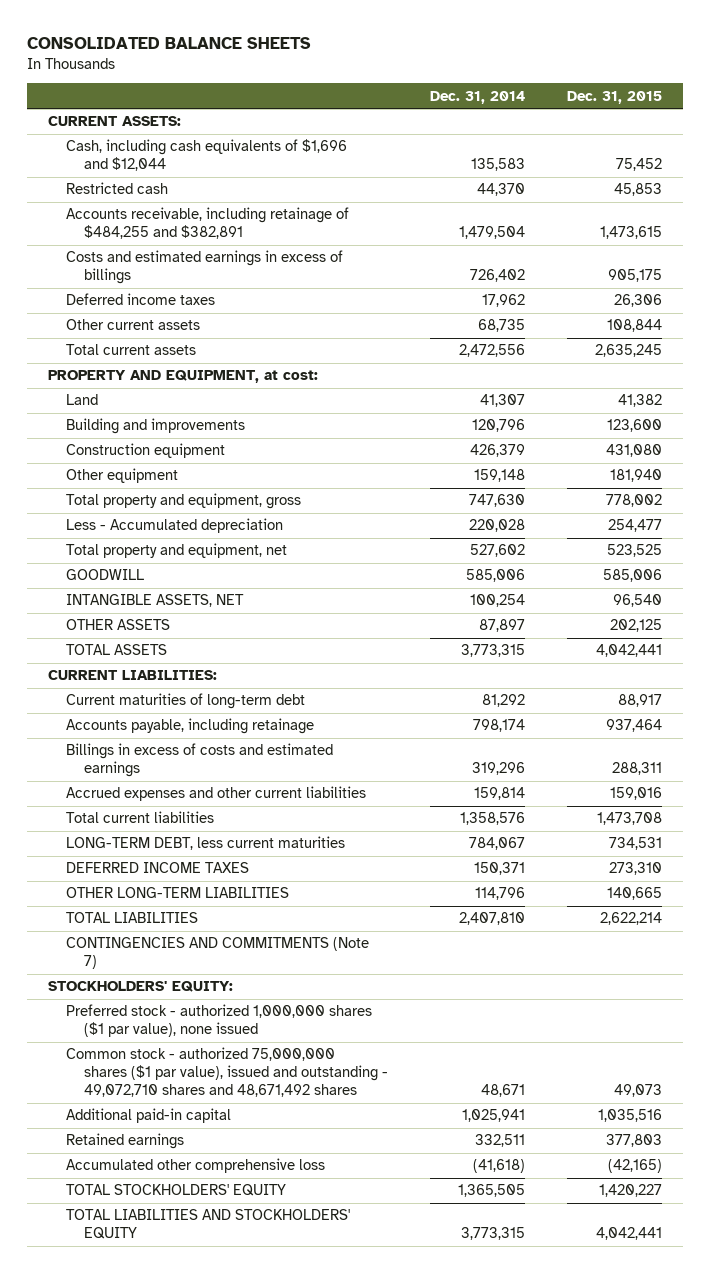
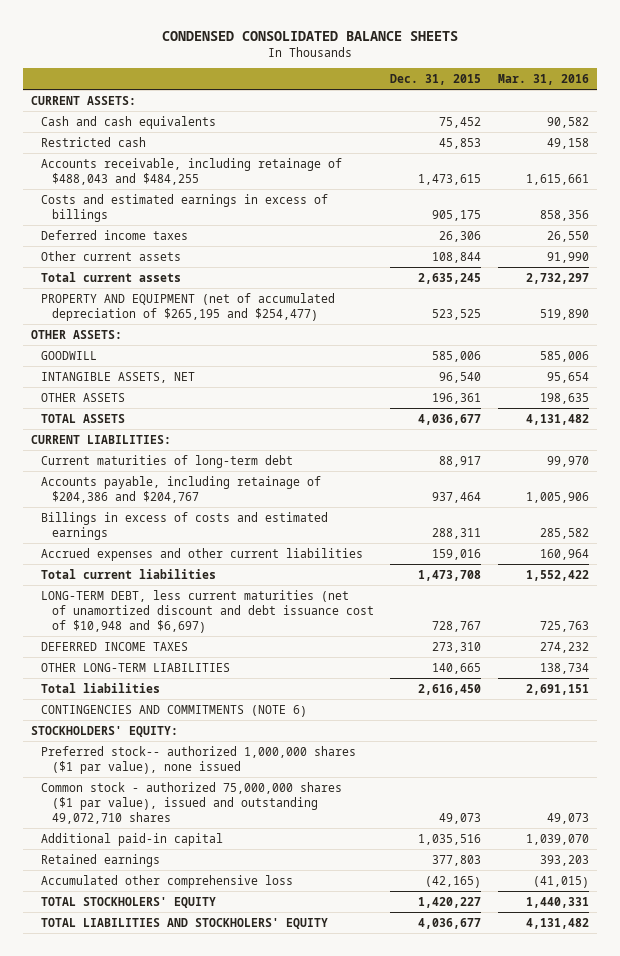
- CONSOLIDATED BALANCE SHEETS
+ CONDENSED CONSOLIDATED BALANCE SHEETS
- | Dec. 31, 2014 | Dec. 31, 2015
+ | Dec. 31, 2015 | Mar. 31, 2016
- Cash, including cash equivalents of $1,696 and $12,044 | 135,583 | 75,452
+ Cash and cash equivalents | 75,452 | 90,582
- Accounts receivable, including retainage of $484,255 and $382,891 | 1,479,504 | 1,473,615
+ Accounts receivable, including retainage of $488,043 and $484,255 | 1,473,615 | 1,615,661
- PROPERTY AND EQUIPMENT, at cost:
- Land | 41,307 | 41,382
- Building and improvements | 120,796 | 123,600
- Construction equipment | 426,379 | 431,080
- Other equipment | 159,148 | 181,940
- Total property and equipment, gross | 747,630 | 778,002
- Less - Accumulated depreciation | 220,028 | 254,477
- Total property and equipment, net | 527,602 | 523,525
+ PROPERTY AND EQUIPMENT (net of accumulated depreciation of $265,195 and $254,477) | 523,525 | 519,890
+ OTHER ASSETS:
- OTHER ASSETS | 87,897 | 202,125
- TOTAL ASSETS | 3,773,315 | 4,042,441
+ OTHER ASSETS | 196,361 | 198,635
+ TOTAL ASSETS | 4,036,677 | 4,131,482
- Accounts payable, including retainage | 798,174 | 937,464
+ Accounts payable, including retainage of $204,386 and $204,767 | 937,464 | 1,005,906
- LONG-TERM DEBT, less current maturities | 784,067 | 734,531
+ LONG-TERM DEBT, less current maturities (net of unamortized discount and debt issuance cost of $10,948 and $6,697) | 728,767 | 725,763
- TOTAL LIABILITIES | 2,407,810 | 2,622,214
- CONTINGENCIES AND COMMITMENTS (Note 7)
+ Total liabilities | 2,616,450 | 2,691,151
+ CONTINGENCIES AND COMMITMENTS (NOTE 6)
- Preferred stock - authorized 1,000,000 shares ($1 par value), none issued
- Common stock - authorized 75,000,000 shares ($1 par value), issued and outstanding - 49,072,710 shares and 48,671,492 shares | 48,671 | 49,073
+ Preferred stock-- authorized 1,000,000 shares ($1 par value), none issued
+ Common stock - authorized 75,000,000 shares ($1 par value), issued and outstanding 49,072,710 shares | 49,073 | 49,073
- TOTAL STOCKHOLDERS' EQUITY | 1,365,505 | 1,420,227
- TOTAL LIABILITIES AND STOCKHOLDERS' EQUITY | 3,773,315 | 4,042,441
+ TOTAL STOCKHOLERS' EQUITY | 1,420,227 | 1,440,331
+ TOTAL LIABILITIES AND STOCKHOLERS' EQUITY | 4,036,677 | 4,131,482

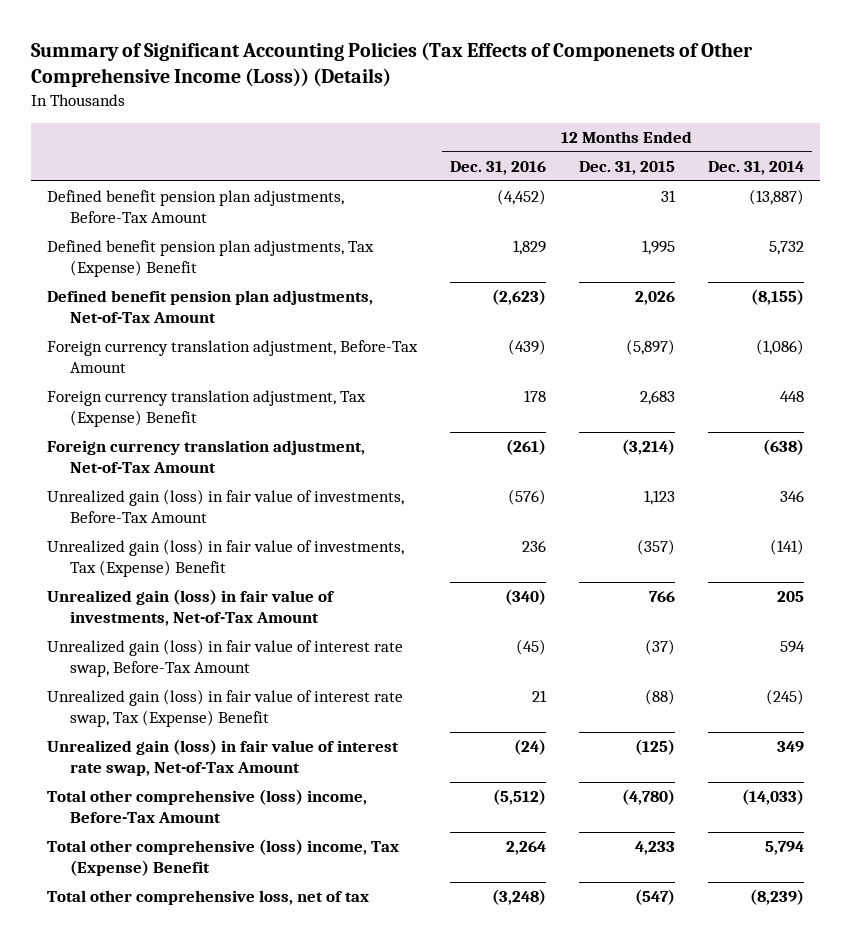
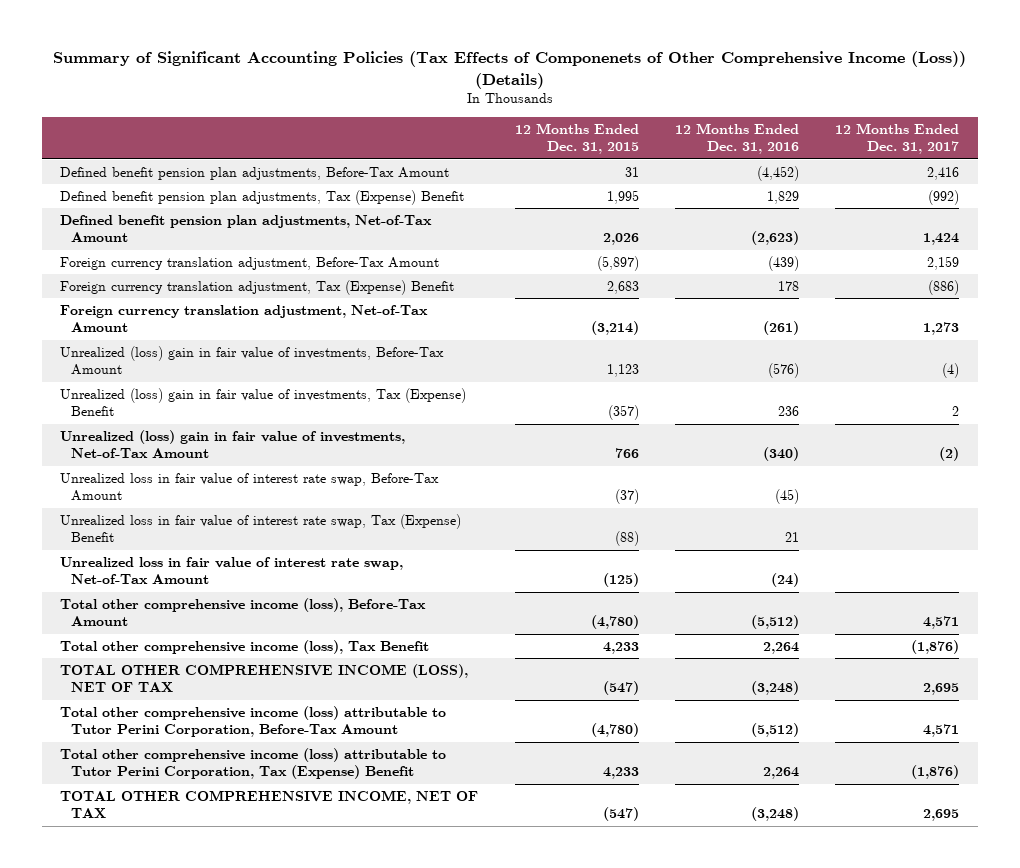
- | 12 Months Ended Dec. 31, 2016 | 12 Months Ended Dec. 31, 2015 | 12 Months Ended Dec. 31, 2014
+ | 12 Months Ended Dec. 31, 2015 | 12 Months Ended Dec. 31, 2016 | 12 Months Ended Dec. 31, 2017
- Unrealized gain (loss) in fair value of investments, Before-Tax Amount | (576) | 1,123 | 346
- Unrealized gain (loss) in fair value of investments, Tax (Expense) Benefit | 236 | (357) | (141)
- Unrealized gain (loss) in fair value of investments, Net-of-Tax Amount | (340) | 766 | 205
- Unrealized gain (loss) in fair value of interest rate swap, Before-Tax Amount | (45) | (37) | 594
- Unrealized gain (loss) in fair value of interest rate swap, Tax (Expense) Benefit | 21 | (88) | (245)
- Unrealized gain (loss) in fair value of interest rate swap, Net-of-Tax Amount | (24) | (125) | 349
- Total other comprehensive (loss) income, Before-Tax Amount | (5,512) | (4,780) | (14,033)
- Total other comprehensive (loss) income, Tax (Expense) Benefit | 2,264 | 4,233 | 5,794
- Total other comprehensive loss, net of tax | (3,248) | (547) | (8,239)
+ Unrealized (loss) gain in fair value of investments, Before-Tax Amount | 1,123 | (576) | (4)
+ Unrealized (loss) gain in fair value of investments, Tax (Expense) Benefit | (357) | 236 | 2
+ Unrealized (loss) gain in fair value of investments, Net-of-Tax Amount | 766 | (340) | (2)
+ Unrealized loss in fair value of interest rate swap, Before-Tax Amount | (37) | (45) |
+ Unrealized loss in fair value of interest rate swap, Tax (Expense) Benefit | (88) | 21 |
+ Unrealized loss in fair value of interest rate swap, Net-of-Tax Amount | (125) | (24) |
+ Total other comprehensive income (loss), Before-Tax Amount | (4,780) | (5,512) | 4,571
+ Total other comprehensive income (loss), Tax Benefit | 4,233 | 2,264 | (1,876)
+ TOTAL OTHER COMPREHENSIVE INCOME (LOSS), NET OF TAX | (547) | (3,248) | 2,695
+ Total other comprehensive income (loss) attributable to Tutor Perini Corporation, Before-Tax Amount | (4,780) | (5,512) | 4,571
+ Total other comprehensive income (loss) attributable to Tutor Perini Corporation, Tax (Expense) Benefit | 4,233 | 2,264 | (1,876)
+ TOTAL OTHER COMPREHENSIVE INCOME, NET OF TAX | (547) | (3,248) | 2,695

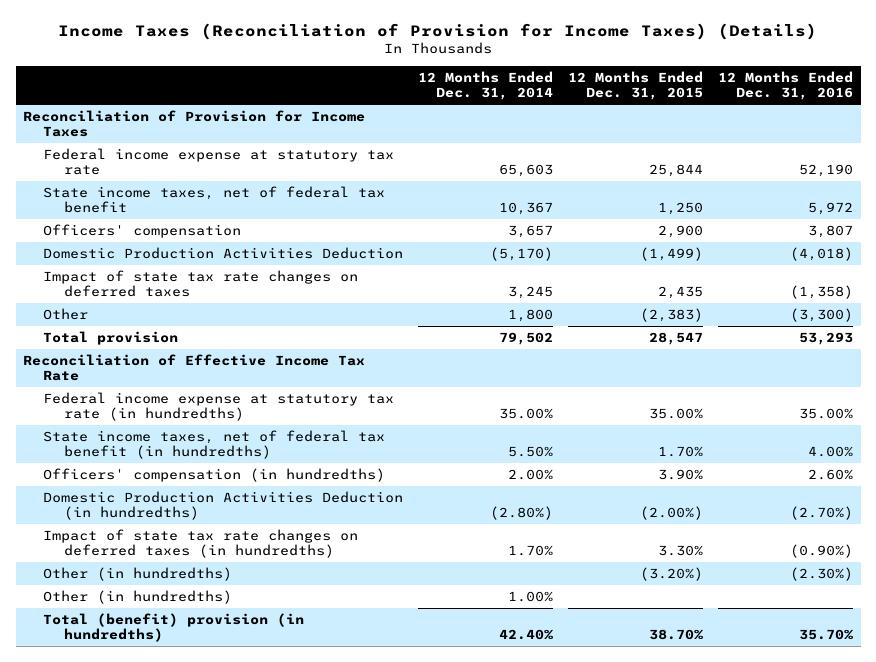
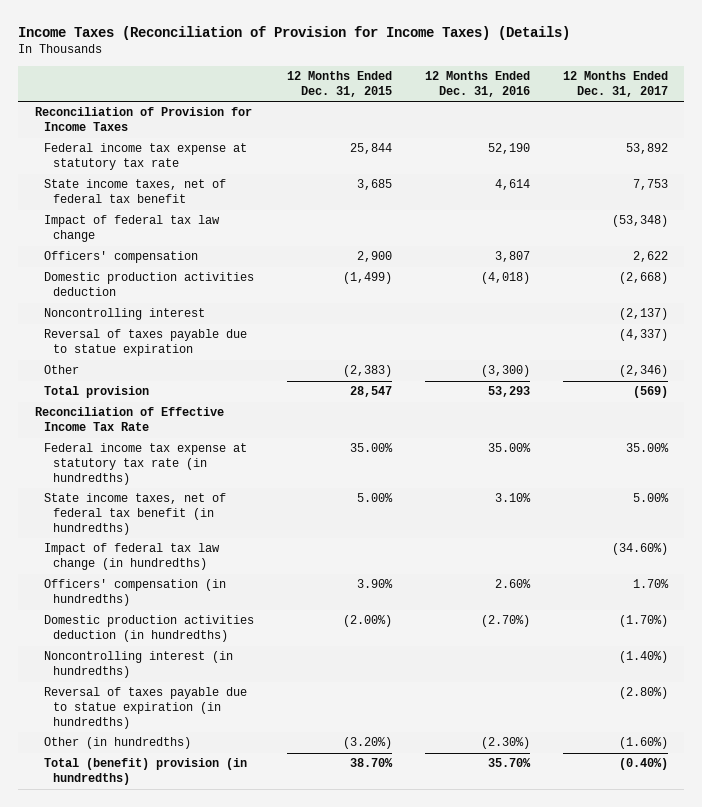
- | 12 Months Ended Dec. 31, 2014 | 12 Months Ended Dec. 31, 2015 | 12 Months Ended Dec. 31, 2016
+ | 12 Months Ended Dec. 31, 2015 | 12 Months Ended Dec. 31, 2016 | 12 Months Ended Dec. 31, 2017
- Federal income expense at statutory tax rate | 65,603 | 25,844 | 52,190
- State income taxes, net of federal tax benefit | 10,367 | 1,250 | 5,972
+ Federal income tax expense at statutory tax rate | 25,844 | 52,190 | 53,892
+ State income taxes, net of federal tax benefit | 3,685 | 4,614 | 7,753
+ Impact of federal tax law change | | | (53,348)
- Domestic Production Activities Deduction | (5,170) | (1,499) | (4,018)
- Impact of state tax rate changes on deferred taxes | 3,245 | 2,435 | (1,358)
+ Domestic production activities deduction | (1,499) | (4,018) | (2,668)
+ Noncontrolling interest | | | (2,137)
+ Reversal of taxes payable due to statue expiration | | | (4,337)
- Federal income expense at statutory tax rate (in hundredths) | 35.00% | 35.00% | 35.00%
- State income taxes, net of federal tax benefit (in hundredths) | 5.50% | 1.70% | 4.00%
+ Federal income tax expense at statutory tax rate (in hundredths) | 35.00% | 35.00% | 35.00%
+ State income taxes, net of federal tax benefit (in hundredths) | 5.00% | 3.10% | 5.00%
+ Impact of federal tax law change (in hundredths) | | | (34.60%)
- Domestic Production Activities Deduction (in hundredths) | (2.80%) | (2.00%) | (2.70%)
- Impact of state tax rate changes on deferred taxes (in hundredths) | 1.70% | 3.30% | (0.90%)
+ Domestic production activities deduction (in hundredths) | (2.00%) | (2.70%) | (1.70%)
+ Noncontrolling interest (in hundredths) | | | (1.40%)
+ Reversal of taxes payable due to statue expiration (in hundredths) | | | (2.80%)
- Other (in hundredths) | 1.00% | |

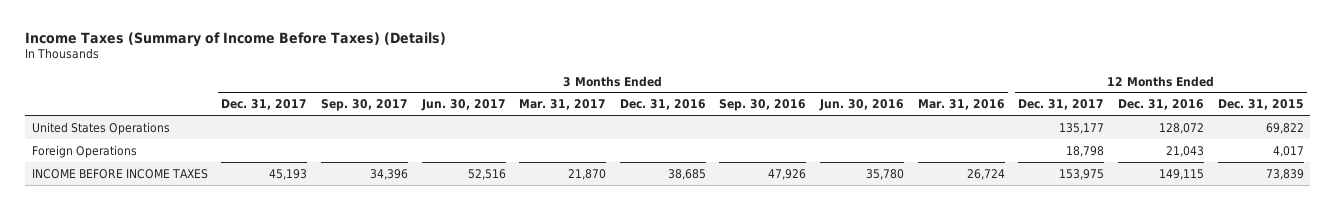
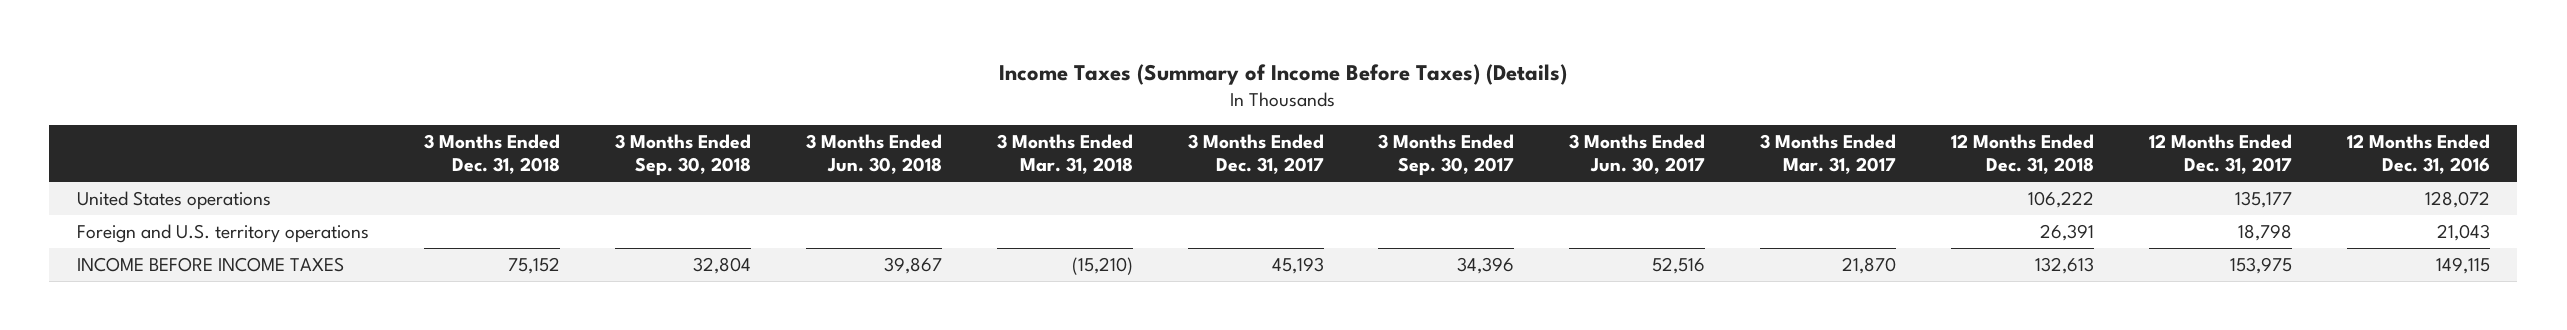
- | 3 Months Ended Dec. 31, 2017 | 3 Months Ended Sep. 30, 2017 | 3 Months Ended Jun. 30, 2017 | 3 Months Ended Mar. 31, 2017 | 3 Months Ended Dec. 31, 2016 | 3 Months Ended Sep. 30, 2016 | 3 Months Ended Jun. 30, 2016 | 3 Months Ended Mar. 31, 2016 | 12 Months Ended Dec. 31, 2017 | 12 Months Ended Dec. 31, 2016 | 12 Months Ended Dec. 31, 2015
+ | 3 Months Ended Dec. 31, 2018 | 3 Months Ended Sep. 30, 2018 | 3 Months Ended Jun. 30, 2018 | 3 Months Ended Mar. 31, 2018 | 3 Months Ended Dec. 31, 2017 | 3 Months Ended Sep. 30, 2017 | 3 Months Ended Jun. 30, 2017 | 3 Months Ended Mar. 31, 2017 | 12 Months Ended Dec. 31, 2018 | 12 Months Ended Dec. 31, 2017 | 12 Months Ended Dec. 31, 2016
- United States Operations | | | | | | | | | 135,177 | 128,072 | 69,822
- Foreign Operations | | | | | | | | | 18,798 | 21,043 | 4,017
+ United States operations | | | | | | | | | 106,222 | 135,177 | 128,072
+ Foreign and U.S. territory operations | | | | | | | | | 26,391 | 18,798 | 21,043

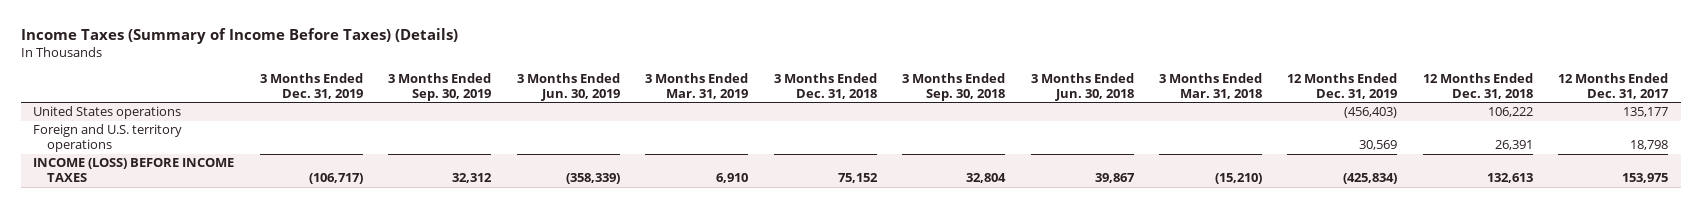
- | 3 Months Ended Dec. 31, 2018 | 3 Months Ended Sep. 30, 2018 | 3 Months Ended Jun. 30, 2018 | 3 Months Ended Mar. 31, 2018 | 3 Months Ended Dec. 31, 2017 | 3 Months Ended Sep. 30, 2017 | 3 Months Ended Jun. 30, 2017 | 3 Months Ended Mar. 31, 2017 | 12 Months Ended Dec. 31, 2018 | 12 Months Ended Dec. 31, 2017 | 12 Months Ended Dec. 31, 2016
+ | 3 Months Ended Dec. 31, 2019 | 3 Months Ended Sep. 30, 2019 | 3 Months Ended Jun. 30, 2019 | 3 Months Ended Mar. 31, 2019 | 3 Months Ended Dec. 31, 2018 | 3 Months Ended Sep. 30, 2018 | 3 Months Ended Jun. 30, 2018 | 3 Months Ended Mar. 31, 2018 | 12 Months Ended Dec. 31, 2019 | 12 Months Ended Dec. 31, 2018 | 12 Months Ended Dec. 31, 2017
- INCOME BEFORE INCOME TAXES | 75,152 | 32,804 | 39,867 | (15,210) | 45,193 | 34,396 | 52,516 | 21,870 | 132,613 | 153,975 | 149,115
+ INCOME (LOSS) BEFORE INCOME TAXES | (106,717) | 32,312 | (358,339) | 6,910 | 75,152 | 32,804 | 39,867 | (15,210) | (425,834) | 132,613 | 153,975

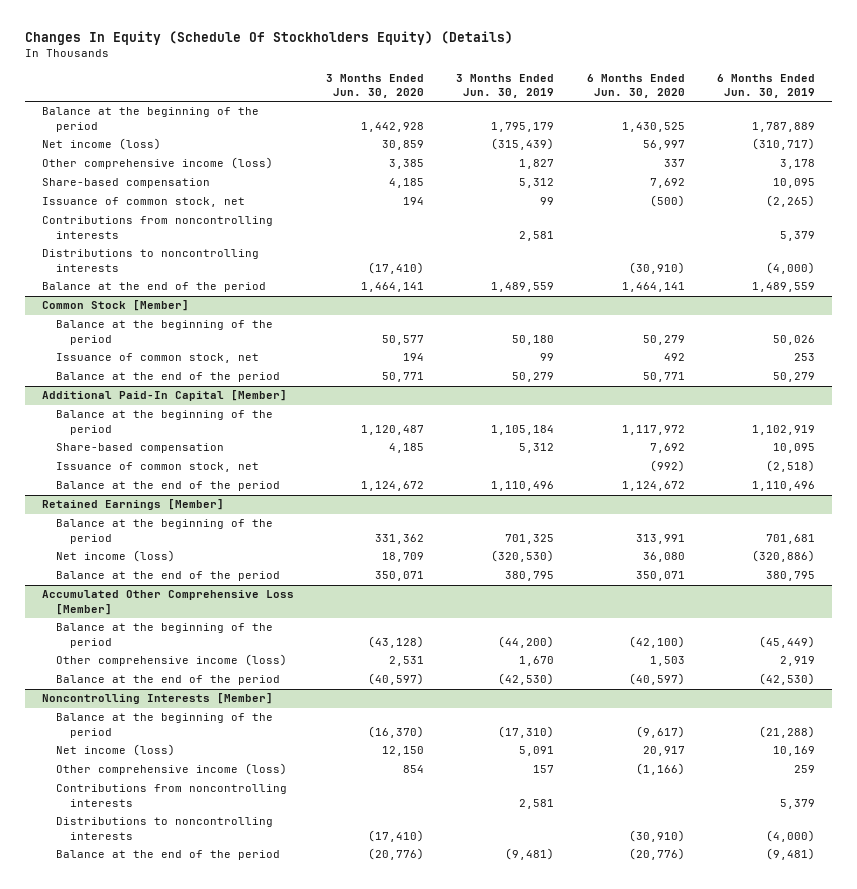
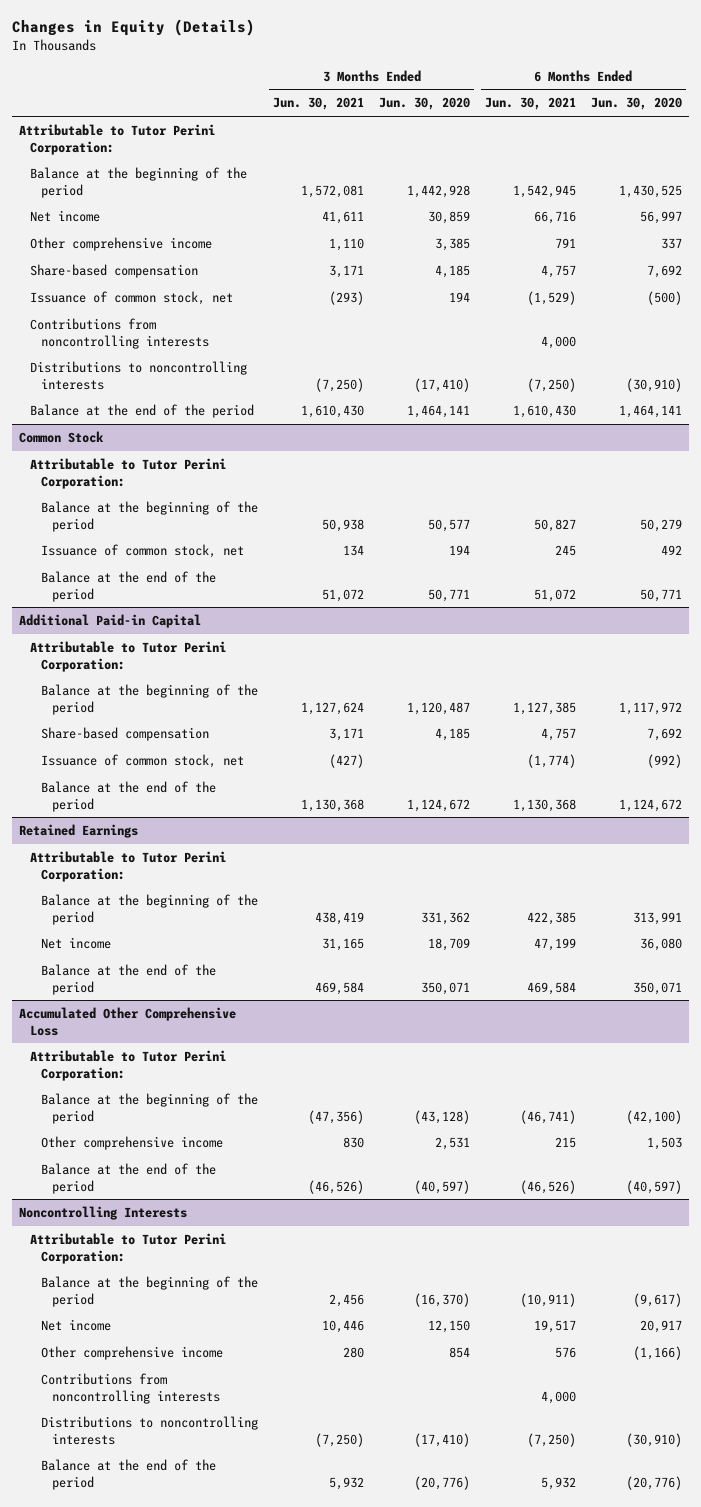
- Changes In Equity (Schedule Of Stockholders Equity) (Details)
+ Changes in Equity (Details)
- | 3 Months Ended Jun. 30, 2020 | 3 Months Ended Jun. 30, 2019 | 6 Months Ended Jun. 30, 2020 | 6 Months Ended Jun. 30, 2019
+ | 3 Months Ended Jun. 30, 2021 | 3 Months Ended Jun. 30, 2020 | 6 Months Ended Jun. 30, 2021 | 6 Months Ended Jun. 30, 2020
+ Attributable to Tutor Perini Corporation:
- Net income (loss) | 30,859 | (315,439) | 56,997 | (310,717)
- Other comprehensive income (loss) | 3,385 | 1,827 | 337 | 3,178
+ Net income | 41,611 | 30,859 | 66,716 | 56,997
+ Other comprehensive income | 1,110 | 3,385 | 791 | 337
- Common Stock [Member]
+ Common Stock
+ Attributable to Tutor Perini Corporation:
- Additional Paid-In Capital [Member]
+ Additional Paid-in Capital
+ Attributable to Tutor Perini Corporation:
- Retained Earnings [Member]
+ Retained Earnings
+ Attributable to Tutor Perini Corporation:
- Net income (loss) | 18,709 | (320,530) | 36,080 | (320,886)
+ Net income | 31,165 | 18,709 | 47,199 | 36,080
- Accumulated Other Comprehensive Loss [Member]
+ Accumulated Other Comprehensive Loss
+ Attributable to Tutor Perini Corporation:
- Other comprehensive income (loss) | 2,531 | 1,670 | 1,503 | 2,919
+ Other comprehensive income | 830 | 2,531 | 215 | 1,503
- Noncontrolling Interests [Member]
+ Noncontrolling Interests
+ Attributable to Tutor Perini Corporation:
- Net income (loss) | 12,150 | 5,091 | 20,917 | 10,169
- Other comprehensive income (loss) | 854 | 157 | (1,166) | 259
+ Net income | 10,446 | 12,150 | 19,517 | 20,917
+ Other comprehensive income | 280 | 854 | 576 | (1,166)

